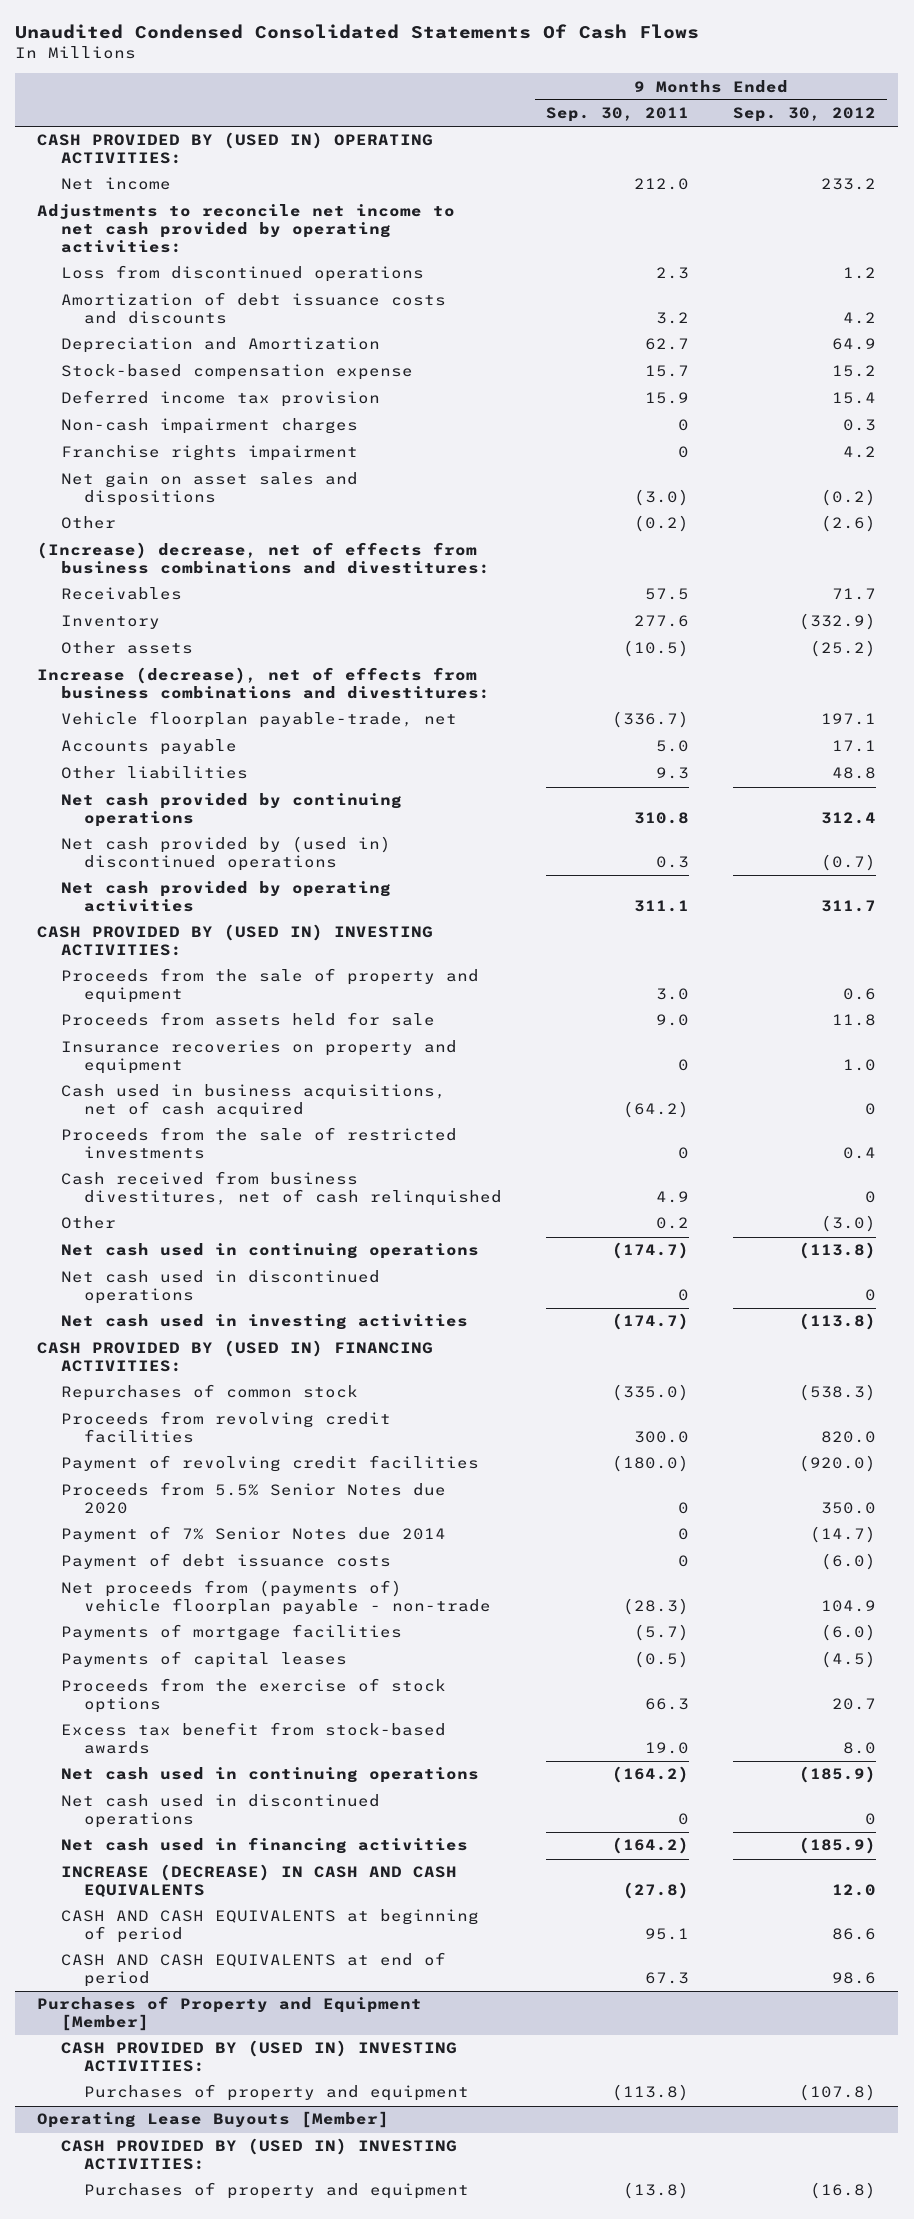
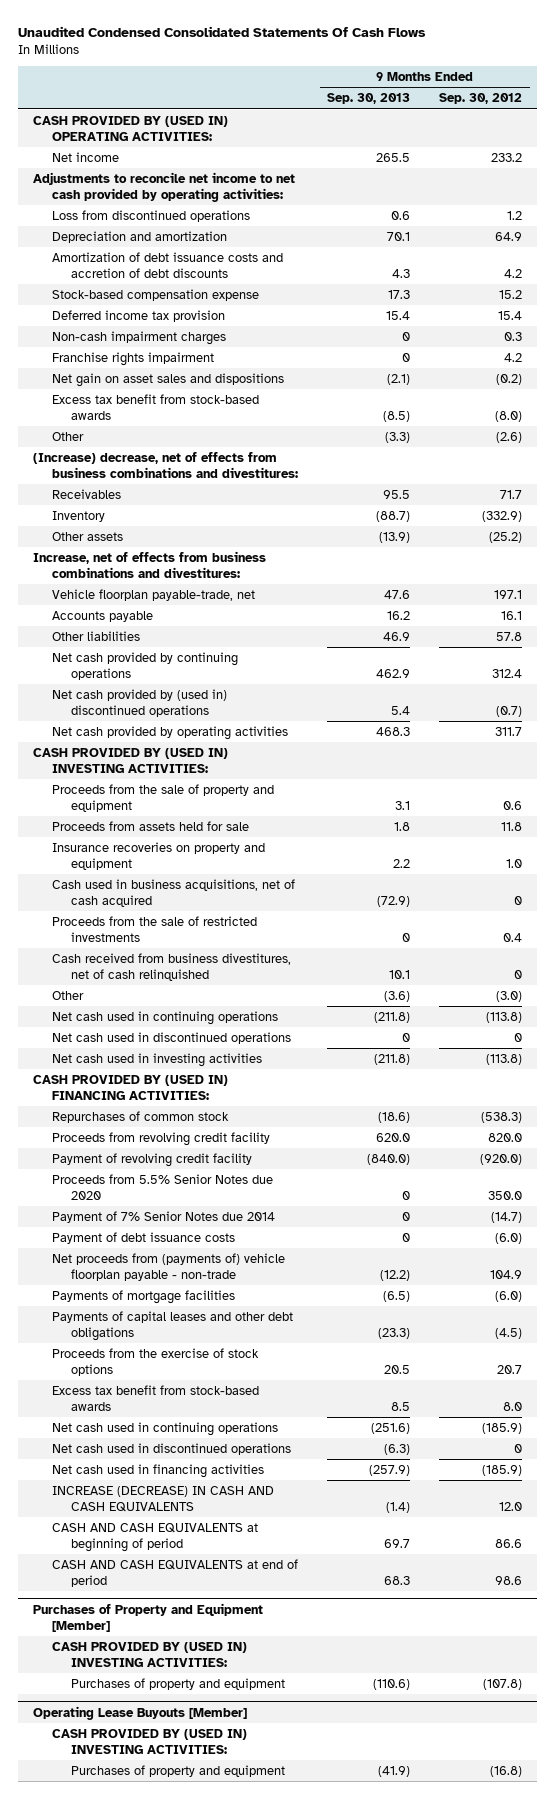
- | 9 Months Ended Sep. 30, 2011 | 9 Months Ended Sep. 30, 2012
+ | 9 Months Ended Sep. 30, 2013 | 9 Months Ended Sep. 30, 2012
- Amortization of debt issuance costs and discounts | 3.2 | 4.2
- Depreciation and Amortization | 62.7 | 64.9
+ Depreciation and amortization | 70.1 | 64.9
+ Amortization of debt issuance costs and accretion of debt discounts | 4.3 | 4.2
+ Excess tax benefit from stock-based awards | (8.5) | (8.0)
- Increase (decrease), net of effects from business combinations and divestitures:
+ Increase, net of effects from business combinations and divestitures:
- Accounts payable | 5.0 | 17.1
- Other liabilities | 9.3 | 48.8
+ Accounts payable | 16.2 | 16.1
+ Other liabilities | 46.9 | 57.8
- Proceeds from revolving credit facilities | 300.0 | 820.0
- Payment of revolving credit facilities | (180.0) | (920.0)
+ Proceeds from revolving credit facility | 620.0 | 820.0
+ Payment of revolving credit facility | (840.0) | (920.0)
- Payments of capital leases | (0.5) | (4.5)
+ Payments of capital leases and other debt obligations | (23.3) | (4.5)

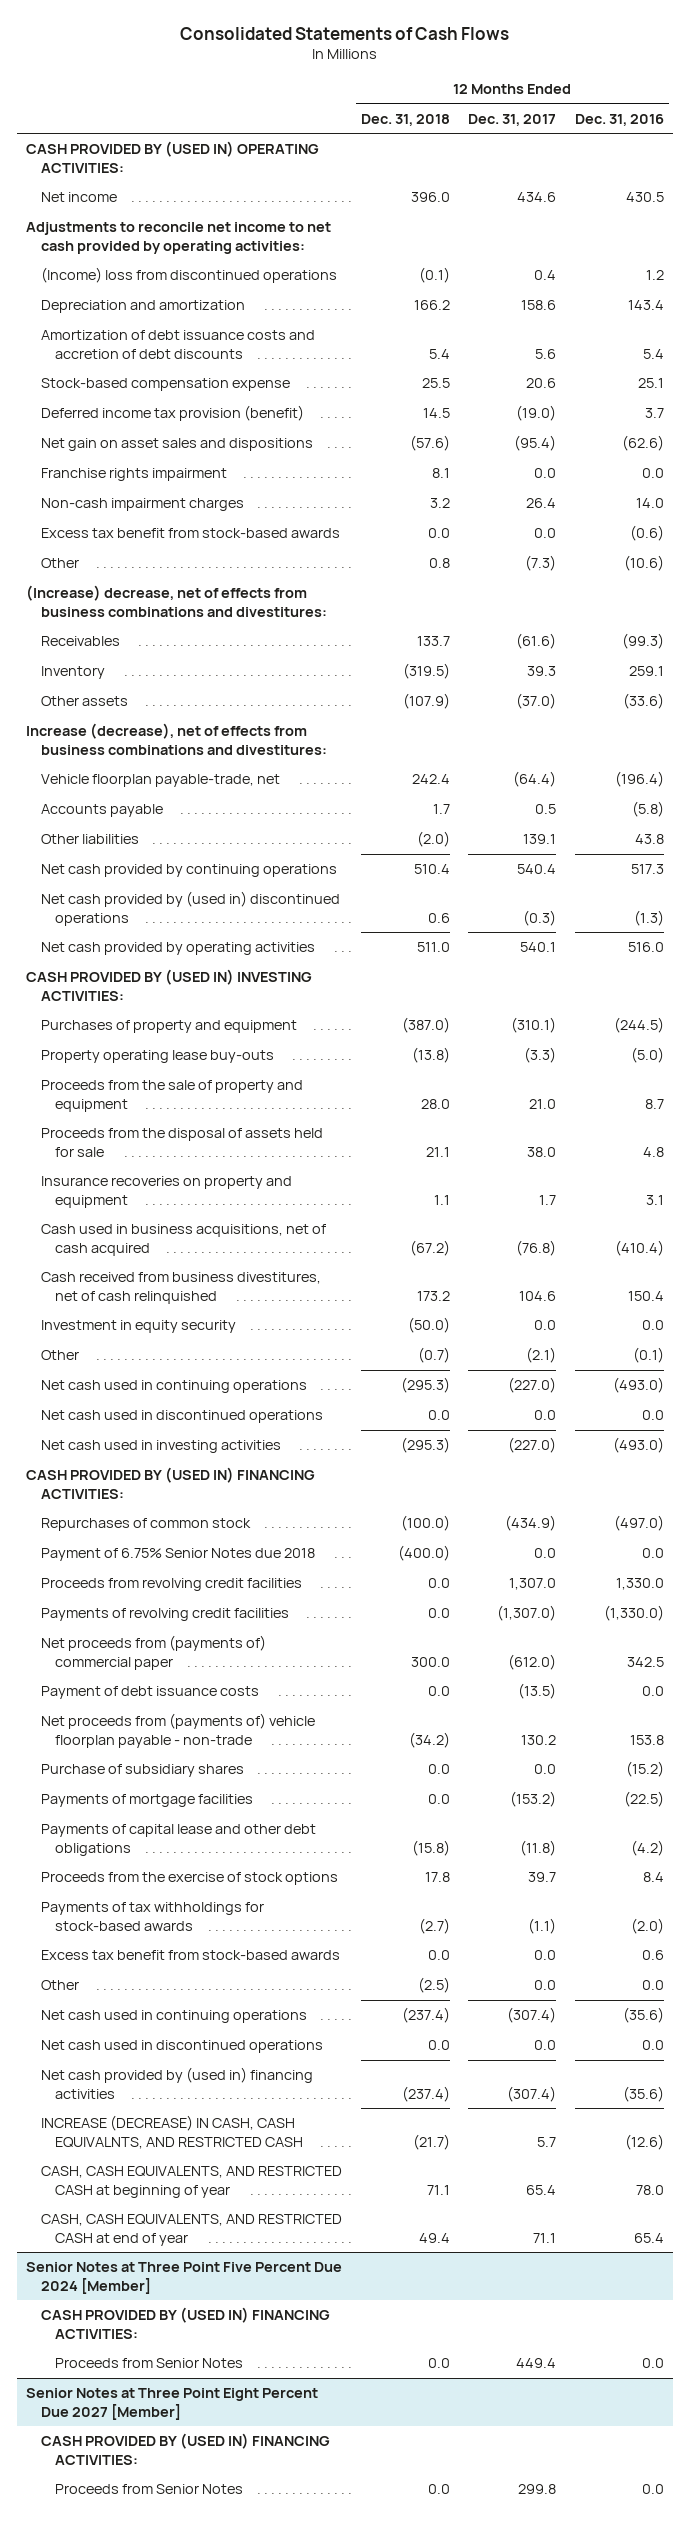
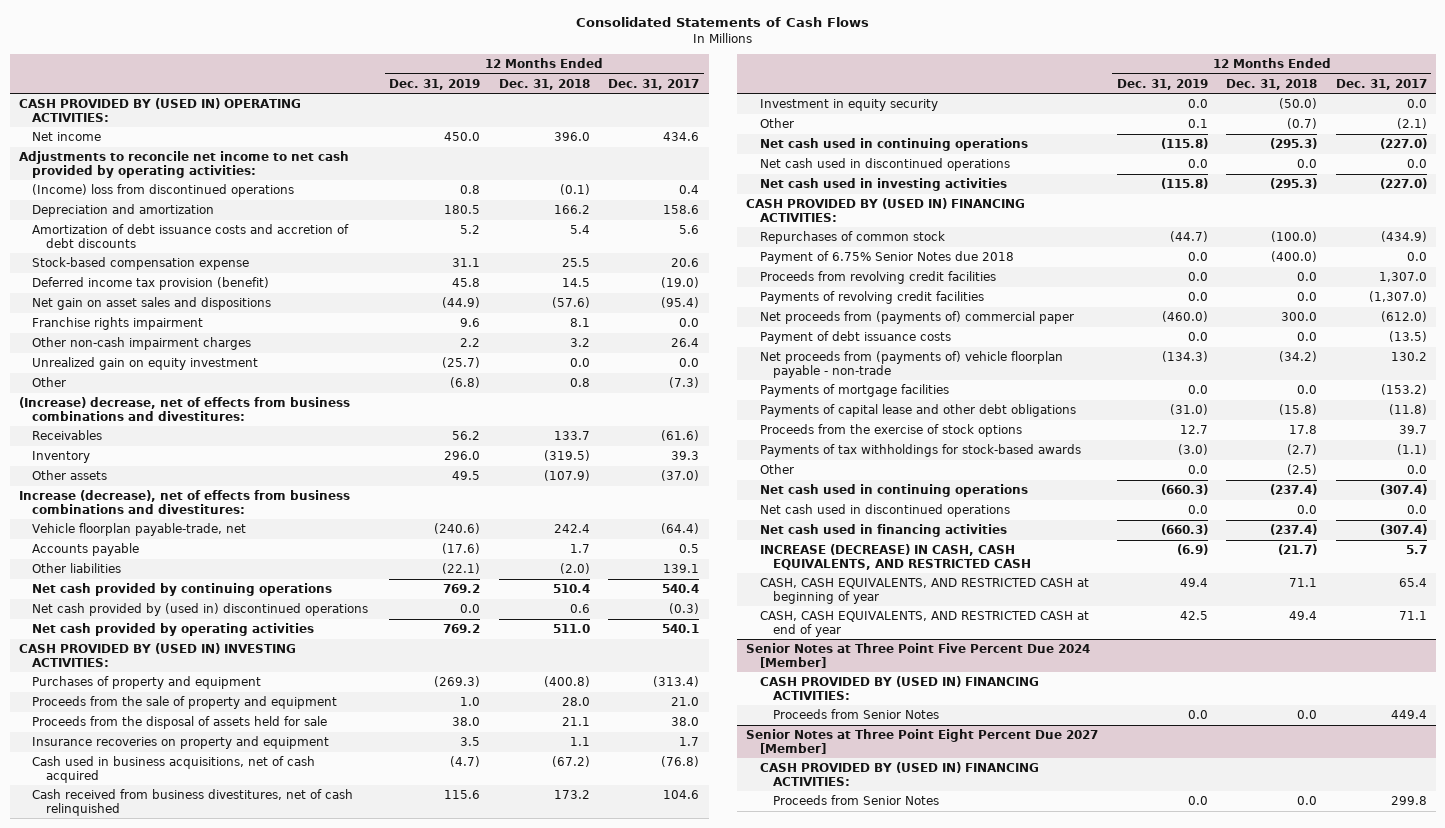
- | 12 Months Ended Dec. 31, 2018 | 12 Months Ended Dec. 31, 2017 | 12 Months Ended Dec. 31, 2016
+ | 12 Months Ended Dec. 31, 2019 | 12 Months Ended Dec. 31, 2018 | 12 Months Ended Dec. 31, 2017
- Non-cash impairment charges | 3.2 | 26.4 | 14.0
- Excess tax benefit from stock-based awards | 0.0 | 0.0 | (0.6)
+ Other non-cash impairment charges | 2.2 | 3.2 | 26.4
+ Unrealized gain on equity investment | (25.7) | 0.0 | 0.0
- Purchases of property and equipment | (387.0) | (310.1) | (244.5)
- Property operating lease buy-outs | (13.8) | (3.3) | (5.0)
+ Purchases of property and equipment | (269.3) | (400.8) | (313.4)
- Purchase of subsidiary shares | 0.0 | 0.0 | (15.2)
- Excess tax benefit from stock-based awards | 0.0 | 0.0 | 0.6
- Net cash provided by (used in) financing activities | (237.4) | (307.4) | (35.6)
- INCREASE (DECREASE) IN CASH, CASH EQUIVALNTS, AND RESTRICTED CASH | (21.7) | 5.7 | (12.6)
+ Net cash used in financing activities | (660.3) | (237.4) | (307.4)
+ INCREASE (DECREASE) IN CASH, CASH EQUIVALENTS, AND RESTRICTED CASH | (6.9) | (21.7) | 5.7

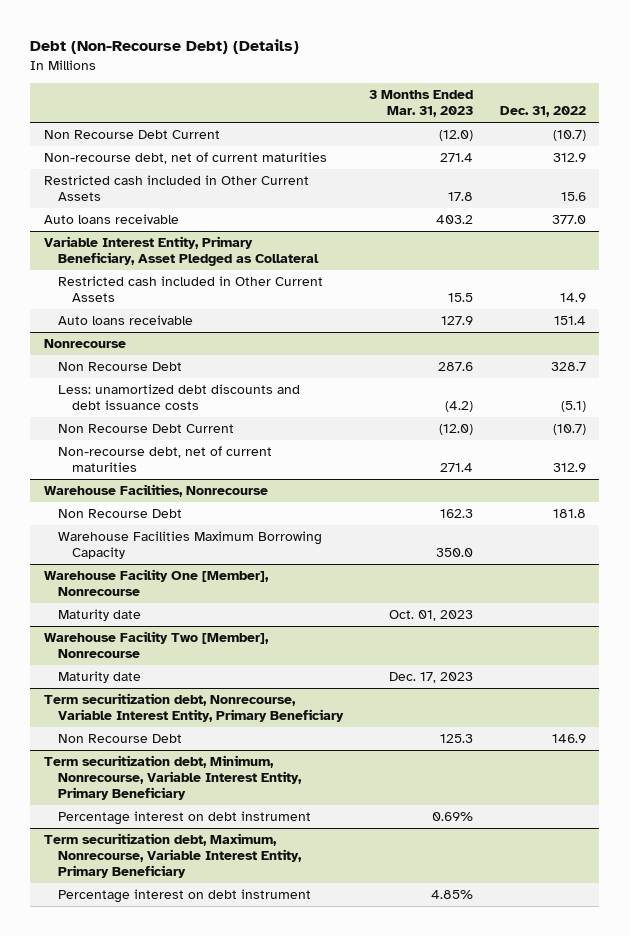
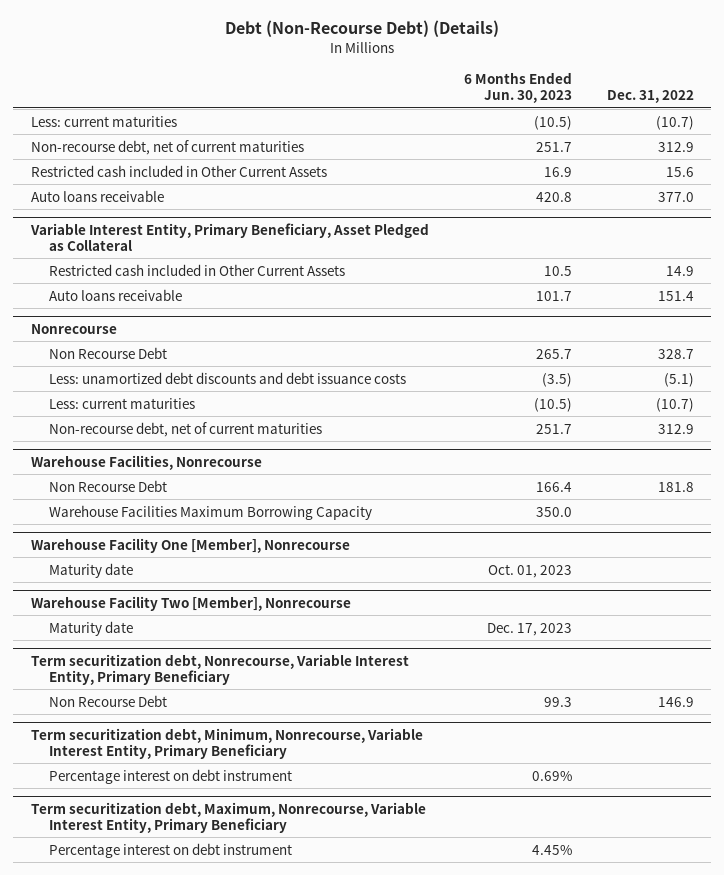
- | 3 Months Ended Mar. 31, 2023 | Dec. 31, 2022
+ | 6 Months Ended Jun. 30, 2023 | Dec. 31, 2022
- Non Recourse Debt Current | (12.0) | (10.7)
+ Less: current maturities | (10.5) | (10.7)
@ Nonrecourse
- Non Recourse Debt Current | (12.0) | (10.7)
+ Less: current maturities | (10.5) | (10.7)

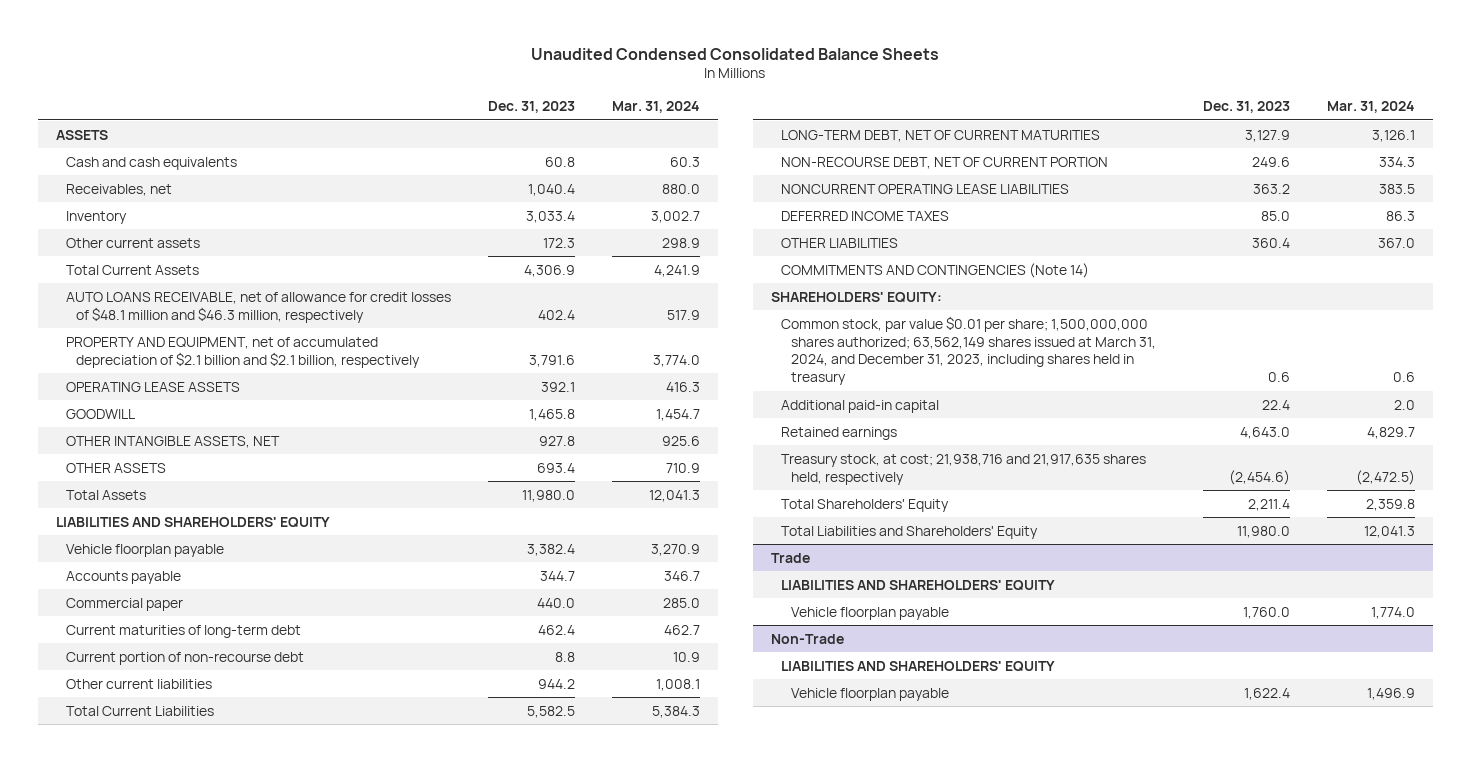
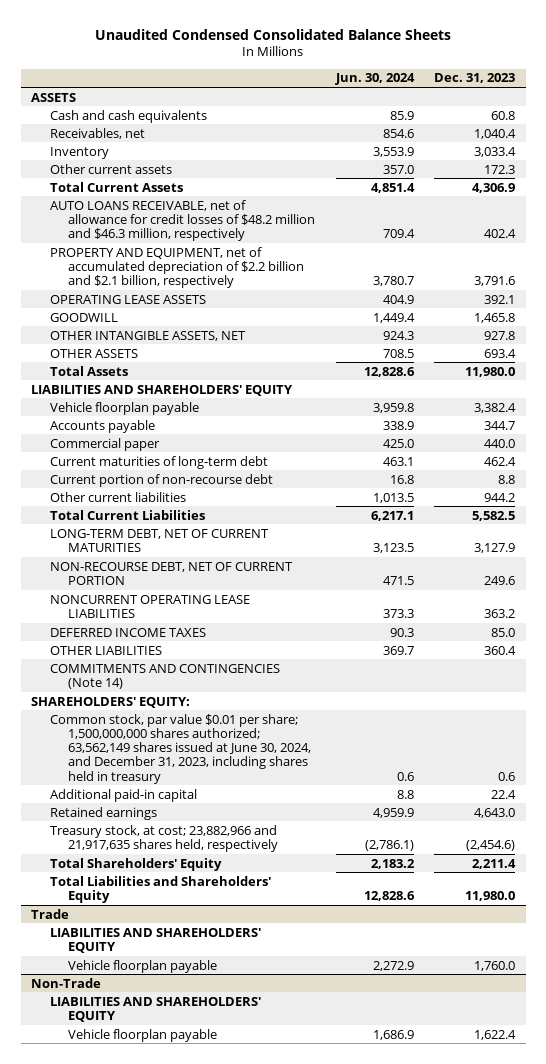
- | Dec. 31, 2023 | Mar. 31, 2024
+ | Jun. 30, 2024 | Dec. 31, 2023
- AUTO LOANS RECEIVABLE, net of allowance for credit losses of $48.1 million and $46.3 million, respectively | 402.4 | 517.9
- PROPERTY AND EQUIPMENT, net of accumulated depreciation of $2.1 billion and $2.1 billion, respectively | 3,791.6 | 3,774.0
+ AUTO LOANS RECEIVABLE, net of allowance for credit losses of $48.2 million and $46.3 million, respectively | 709.4 | 402.4
+ PROPERTY AND EQUIPMENT, net of accumulated depreciation of $2.2 billion and $2.1 billion, respectively | 3,780.7 | 3,791.6
- Common stock, par value $0.01 per share; 1,500,000,000 shares authorized; 63,562,149 shares issued at March 31, 2024, and December 31, 2023, including shares held in treasury | 0.6 | 0.6
+ Common stock, par value $0.01 per share; 1,500,000,000 shares authorized; 63,562,149 shares issued at June 30, 2024, and December 31, 2023, including shares held in treasury | 0.6 | 0.6
- Treasury stock, at cost; 21,938,716 and 21,917,635 shares held, respectively | (2,454.6) | (2,472.5)
+ Treasury stock, at cost; 23,882,966 and 21,917,635 shares held, respectively | (2,786.1) | (2,454.6)

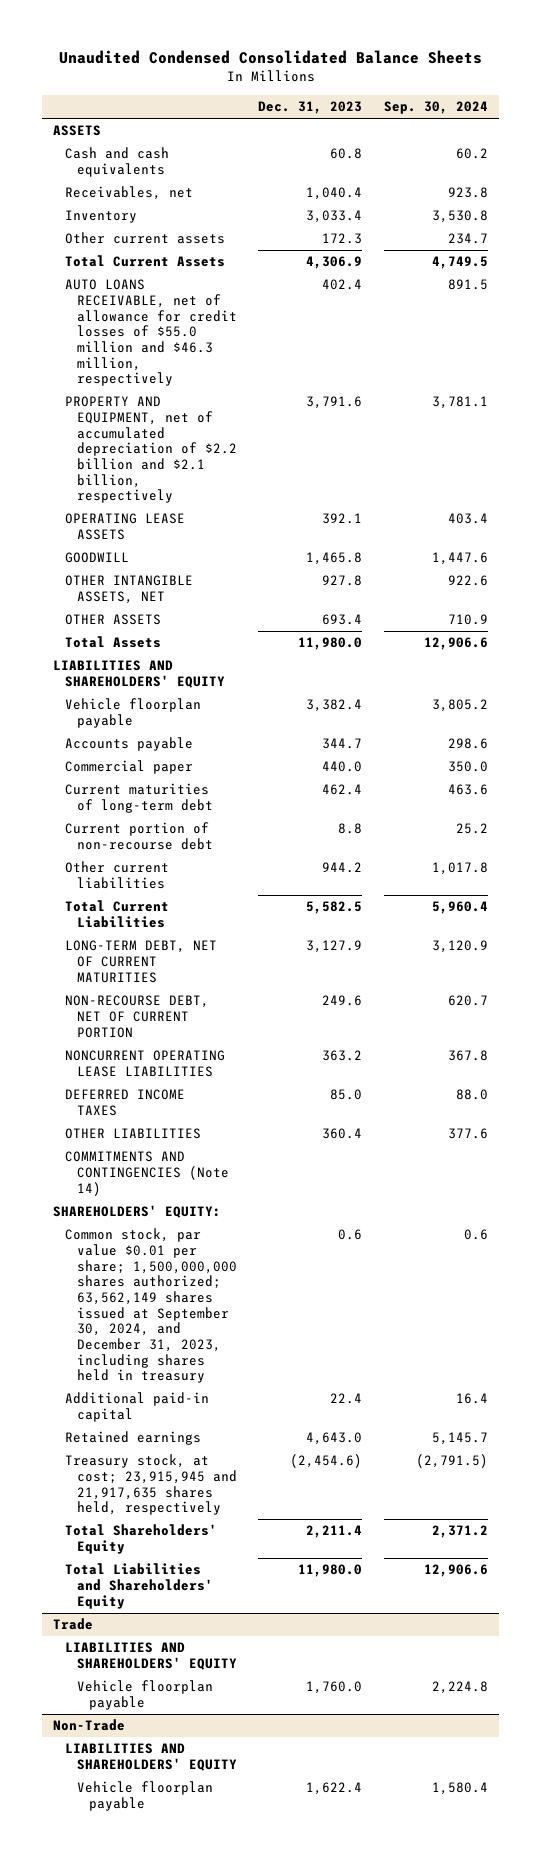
- | Jun. 30, 2024 | Dec. 31, 2023
+ | Dec. 31, 2023 | Sep. 30, 2024
- AUTO LOANS RECEIVABLE, net of allowance for credit losses of $48.2 million and $46.3 million, respectively | 709.4 | 402.4
+ AUTO LOANS RECEIVABLE, net of allowance for credit losses of $55.0 million and $46.3 million, respectively | 402.4 | 891.5
- Common stock, par value $0.01 per share; 1,500,000,000 shares authorized; 63,562,149 shares issued at June 30, 2024, and December 31, 2023, including shares held in treasury | 0.6 | 0.6
+ Common stock, par value $0.01 per share; 1,500,000,000 shares authorized; 63,562,149 shares issued at September 30, 2024, and December 31, 2023, including shares held in treasury | 0.6 | 0.6
- Treasury stock, at cost; 23,882,966 and 21,917,635 shares held, respectively | (2,786.1) | (2,454.6)
+ Treasury stock, at cost; 23,915,945 and 21,917,635 shares held, respectively | (2,454.6) | (2,791.5)

